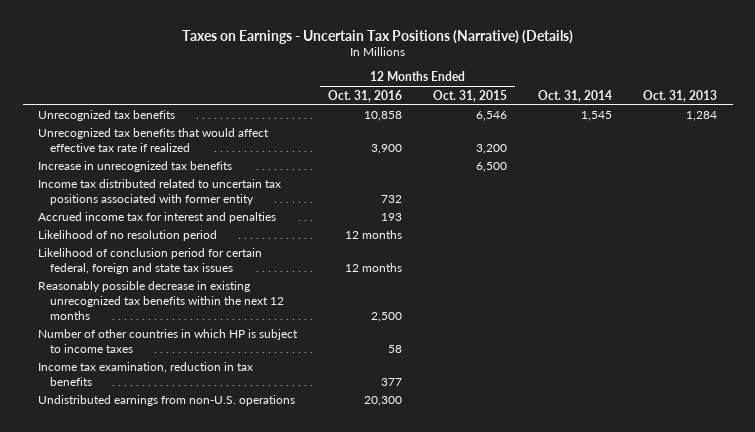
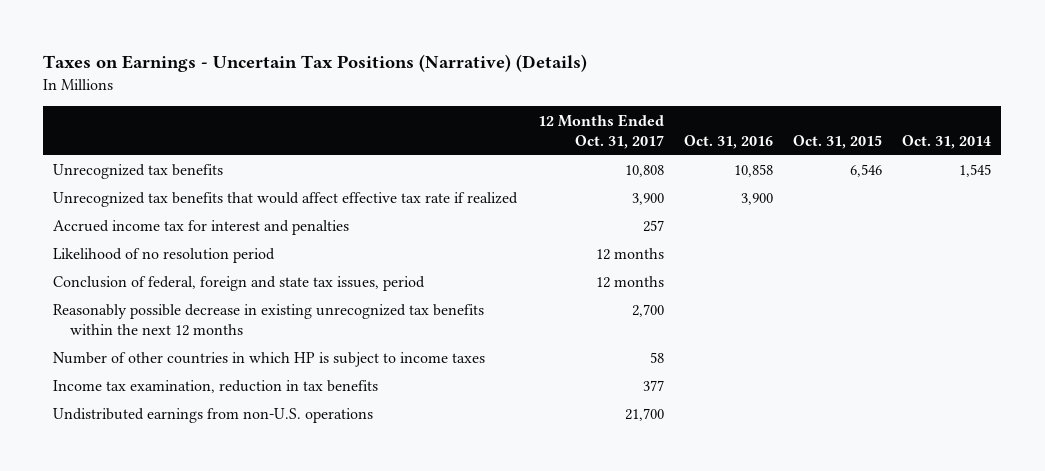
- | 12 Months Ended Oct. 31, 2016 | 12 Months Ended Oct. 31, 2015 | Oct. 31, 2014 | Oct. 31, 2013
+ | 12 Months Ended Oct. 31, 2017 | Oct. 31, 2016 | Oct. 31, 2015 | Oct. 31, 2014
- Increase in unrecognized tax benefits | | 6,500 | |
- Income tax distributed related to uncertain tax positions associated with former entity | 732 | | |
- Likelihood of conclusion period for certain federal, foreign and state tax issues | 12 months | | |
+ Conclusion of federal, foreign and state tax issues, period | 12 months | | |

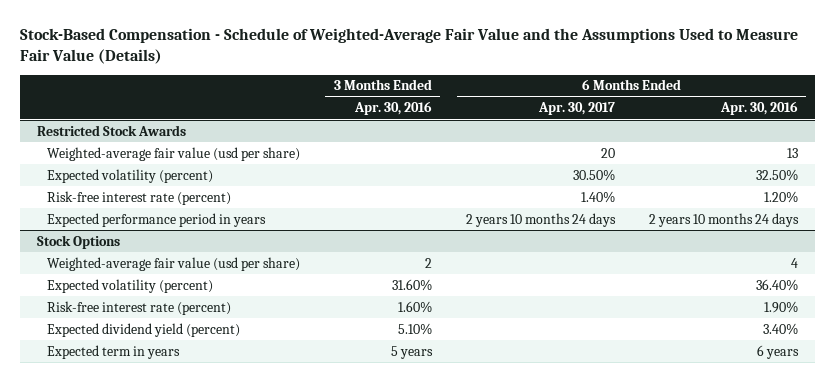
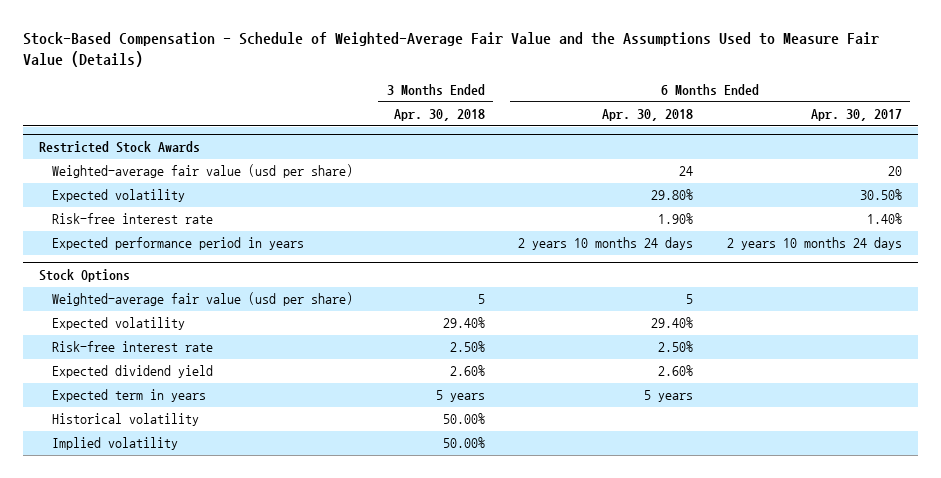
- | 3 Months Ended Apr. 30, 2016 | 6 Months Ended Apr. 30, 2017 | 6 Months Ended Apr. 30, 2016
+ | 3 Months Ended Apr. 30, 2018 | 6 Months Ended Apr. 30, 2018 | 6 Months Ended Apr. 30, 2017
@ Restricted Stock Awards
- Expected volatility (percent) | | 30.50% | 32.50%
- Risk-free interest rate (percent) | | 1.40% | 1.20%
+ Expected volatility | | 29.80% | 30.50%
+ Risk-free interest rate | | 1.90% | 1.40%
@ Stock Options
- Expected volatility (percent) | 31.60% | | 36.40%
- Risk-free interest rate (percent) | 1.60% | | 1.90%
- Expected dividend yield (percent) | 5.10% | | 3.40%
+ Expected volatility | 29.40% | 29.40% |
+ Risk-free interest rate | 2.50% | 2.50% |
+ Expected dividend yield | 2.60% | 2.60% |
+ Historical volatility | 50.00% | |
+ Implied volatility | 50.00% | |

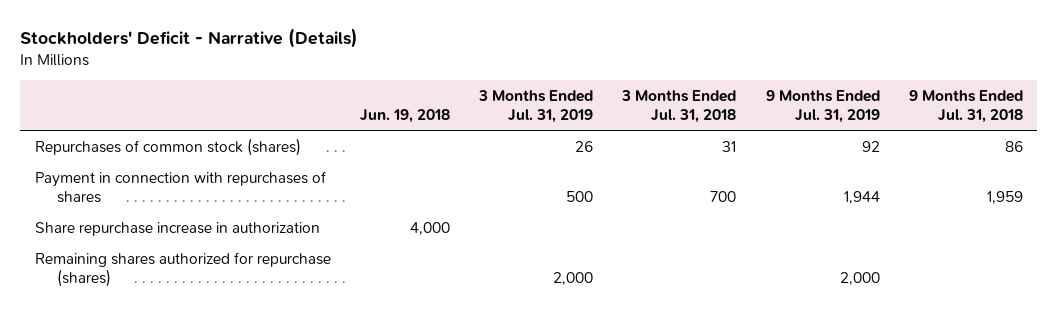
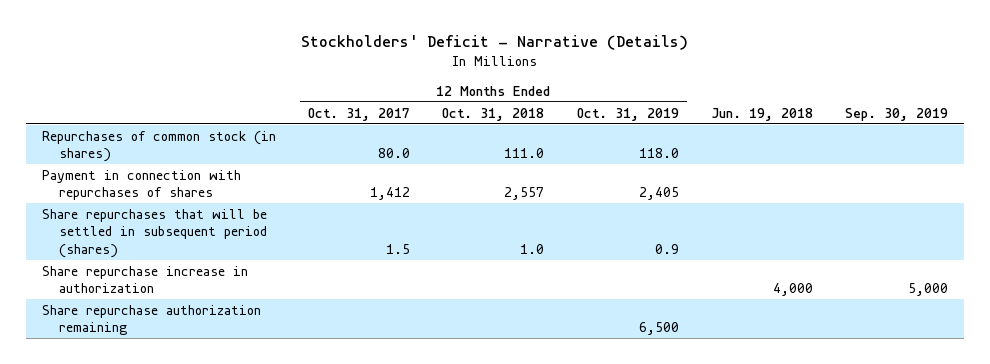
- | Jun. 19, 2018 | 3 Months Ended Jul. 31, 2019 | 3 Months Ended Jul. 31, 2018 | 9 Months Ended Jul. 31, 2019 | 9 Months Ended Jul. 31, 2018
+ | 12 Months Ended Oct. 31, 2017 | 12 Months Ended Oct. 31, 2018 | 12 Months Ended Oct. 31, 2019 | Jun. 19, 2018 | Sep. 30, 2019
- Repurchases of common stock (shares) | | 26 | 31 | 92 | 86
+ Repurchases of common stock (in shares) | 80.0 | 111.0 | 118.0 | |
+ Share repurchases that will be settled in subsequent period (shares) | 1.5 | 1.0 | 0.9 | |
- Remaining shares authorized for repurchase (shares) | | 2,000 | | 2,000 |
+ Share repurchase authorization remaining | | | 6,500 | |

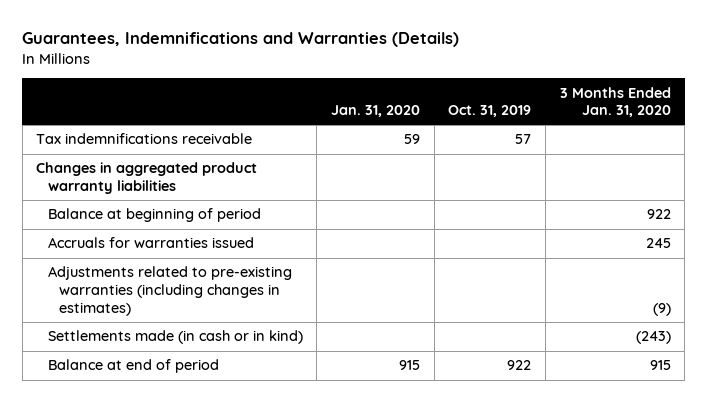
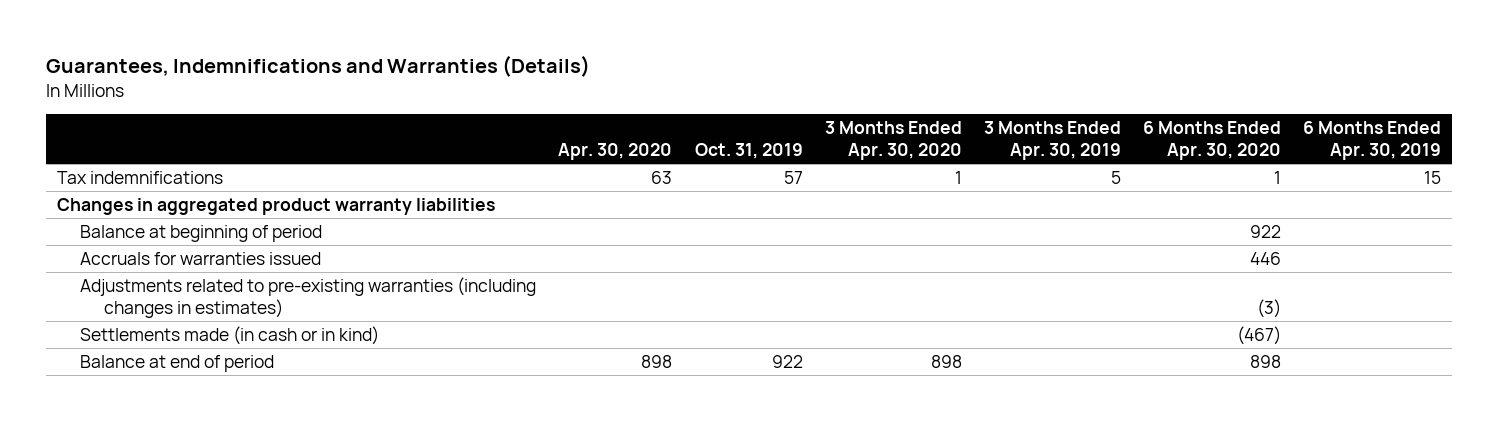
- | Jan. 31, 2020 | Oct. 31, 2019 | 3 Months Ended Jan. 31, 2020
+ | Apr. 30, 2020 | Oct. 31, 2019 | 3 Months Ended Apr. 30, 2020 | 3 Months Ended Apr. 30, 2019 | 6 Months Ended Apr. 30, 2020 | 6 Months Ended Apr. 30, 2019
- Tax indemnifications receivable | 59 | 57 |
+ Tax indemnifications | 63 | 57 | 1 | 5 | 1 | 15

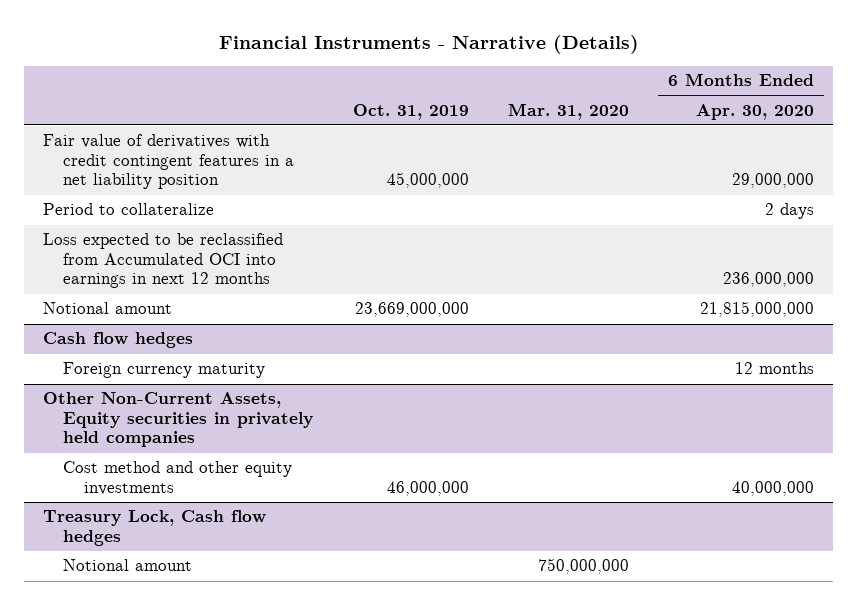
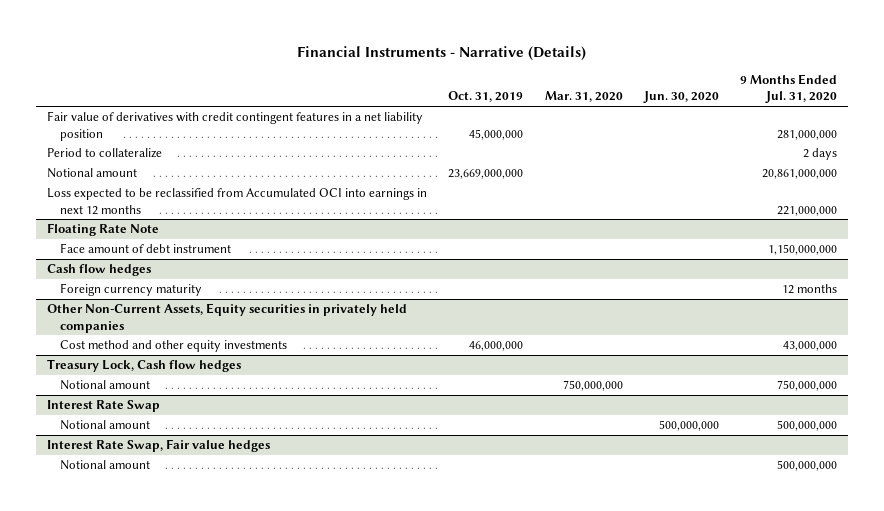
- | Oct. 31, 2019 | Mar. 31, 2020 | 6 Months Ended Apr. 30, 2020
+ | Oct. 31, 2019 | Mar. 31, 2020 | Jun. 30, 2020 | 9 Months Ended Jul. 31, 2020
moved down: Loss expected to be reclassified from Accumulated OCI into earnings in next 12 months | | | | 221,000,000
+ Floating Rate Note
+ Face amount of debt instrument | | | | 1,150,000,000
+ Interest Rate Swap
+ Notional amount | | | 500,000,000 | 500,000,000
+ Interest Rate Swap, Fair value hedges
+ Notional amount | | | | 500,000,000

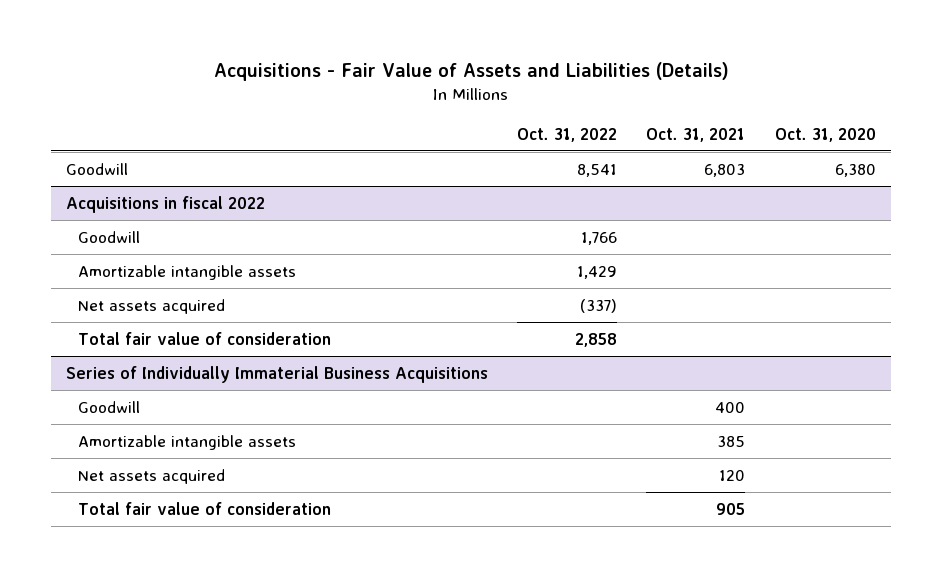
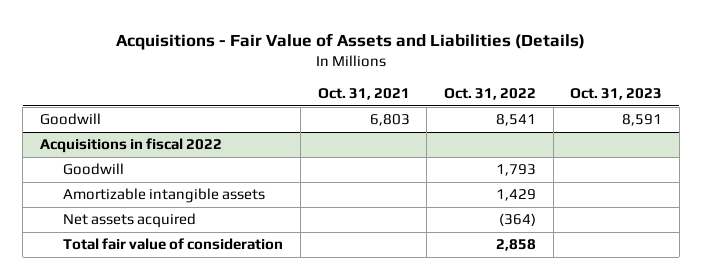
- | Oct. 31, 2022 | Oct. 31, 2021 | Oct. 31, 2020
+ | Oct. 31, 2021 | Oct. 31, 2022 | Oct. 31, 2023
@ Acquisitions in fiscal 2022
- Goodwill | 1,766 | |
+ Goodwill | | 1,793 |
- Net assets acquired | (337) | |
+ Net assets acquired | | (364) |
- Series of Individually Immaterial Business Acquisitions
- Goodwill | | 400 |
- Amortizable intangible assets | | 385 |
- Net assets acquired | | 120 |
- Total fair value of consideration | | 905 |

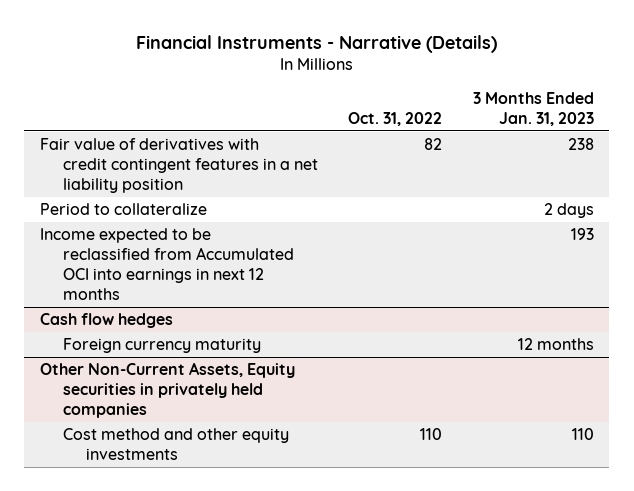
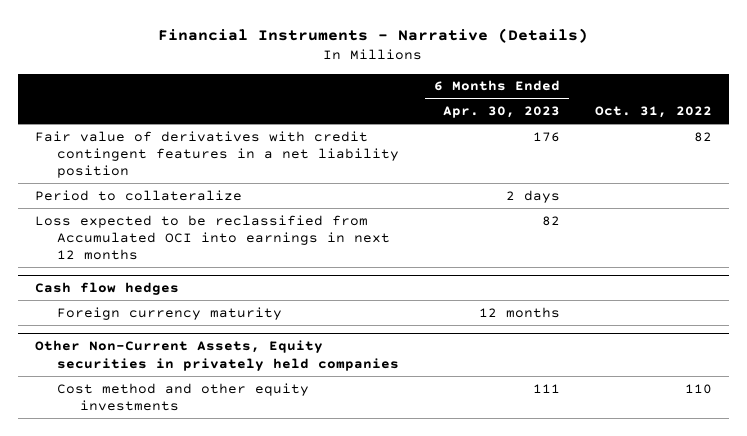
- | Oct. 31, 2022 | 3 Months Ended Jan. 31, 2023
+ | 6 Months Ended Apr. 30, 2023 | Oct. 31, 2022
- Income expected to be reclassified from Accumulated OCI into earnings in next 12 months | | 193
+ Loss expected to be reclassified from Accumulated OCI into earnings in next 12 months | 82 |

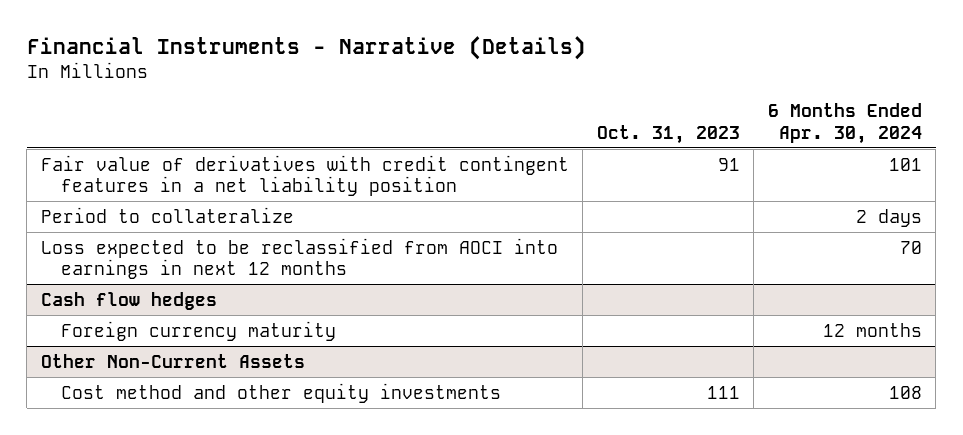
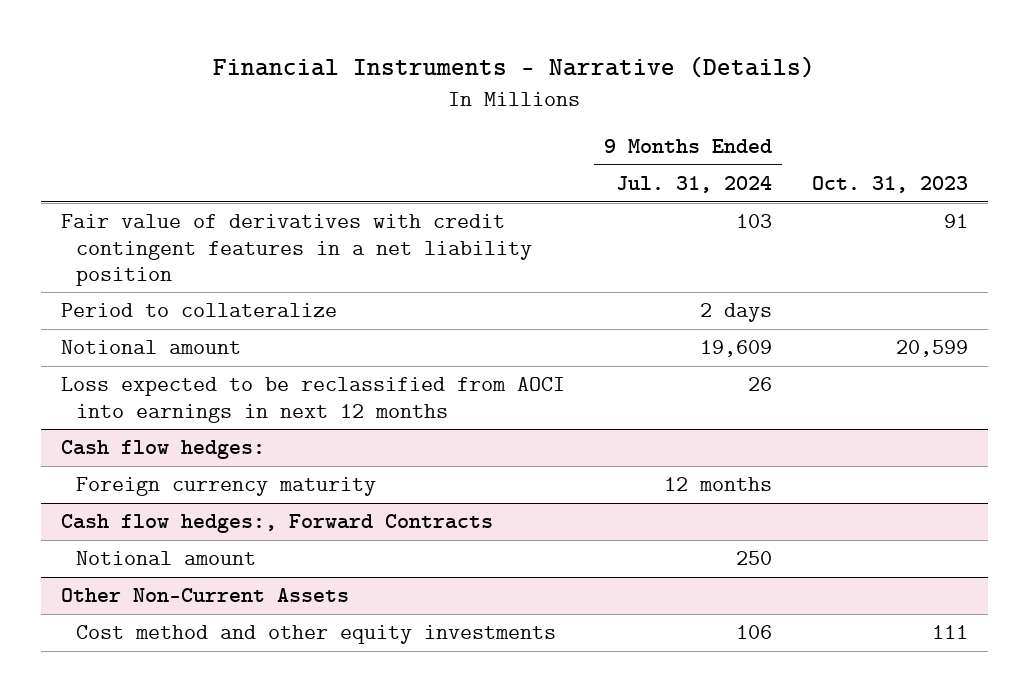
- | Oct. 31, 2023 | 6 Months Ended Apr. 30, 2024
+ | 9 Months Ended Jul. 31, 2024 | Oct. 31, 2023
+ Notional amount | 19,609 | 20,599
- Cash flow hedges
+ Cash flow hedges:
+ Cash flow hedges:, Forward Contracts
+ Notional amount | 250 |

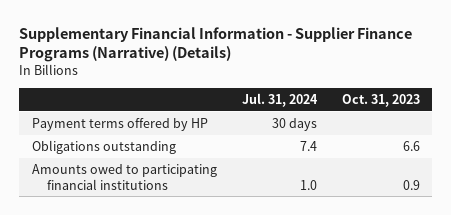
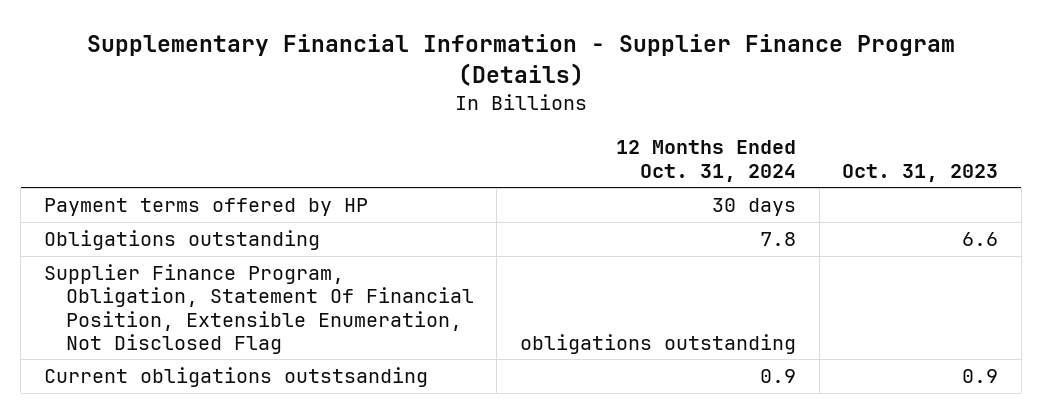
- Supplementary Financial Information - Supplier Finance Programs (Narrative) (Details)
+ Supplementary Financial Information - Supplier Finance Program (Details)
- | Jul. 31, 2024 | Oct. 31, 2023
+ | 12 Months Ended Oct. 31, 2024 | Oct. 31, 2023
- Amounts owed to participating financial institutions | 1.0 | 0.9
+ Supplier Finance Program, Obligation, Statement Of Financial Position, Extensible Enumeration, Not Disclosed Flag | obligations outstanding |
+ Current obligations outstsanding | 0.9 | 0.9

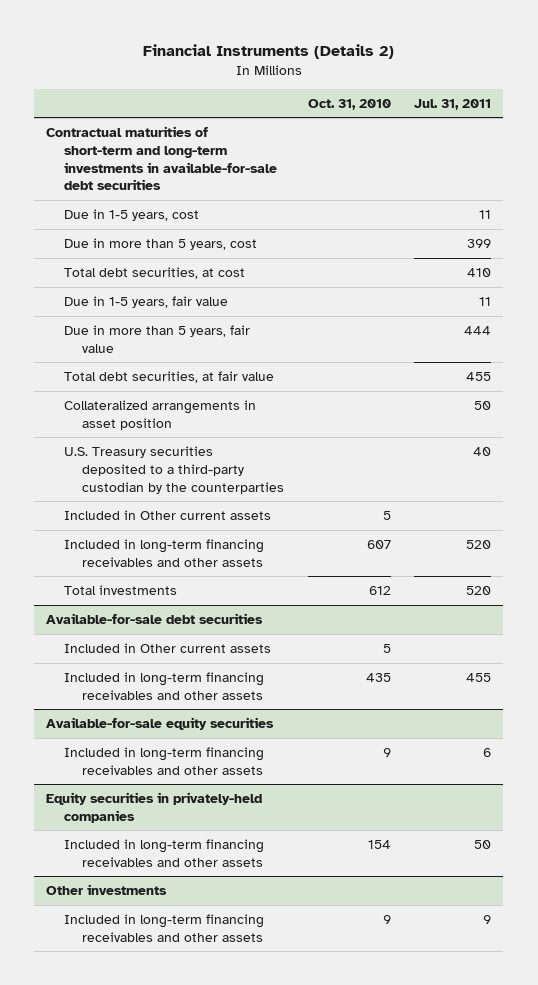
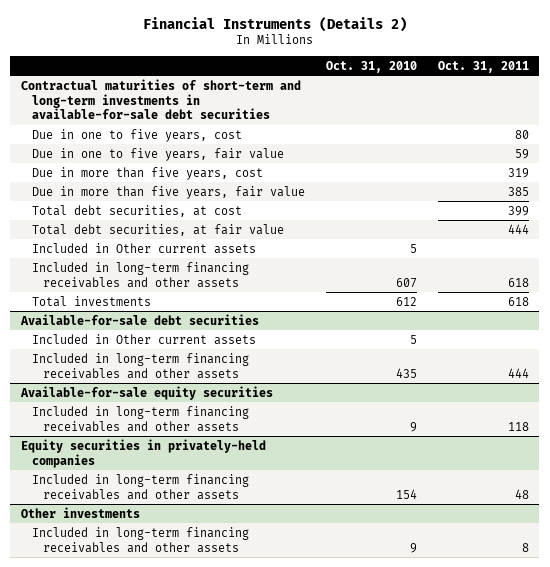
- | Oct. 31, 2010 | Jul. 31, 2011
+ | Oct. 31, 2010 | Oct. 31, 2011
- Due in 1-5 years, cost | | 11
- Due in more than 5 years, cost | | 399
+ Due in one to five years, cost | | 80
+ Due in one to five years, fair value | | 59
+ Due in more than five years, cost | | 319
+ Due in more than five years, fair value | | 385
- Due in 1-5 years, fair value | | 11
- Due in more than 5 years, fair value | | 444
- Collateralized arrangements in asset position | | 50
- U.S. Treasury securities deposited to a third-party custodian by the counterparties | | 40

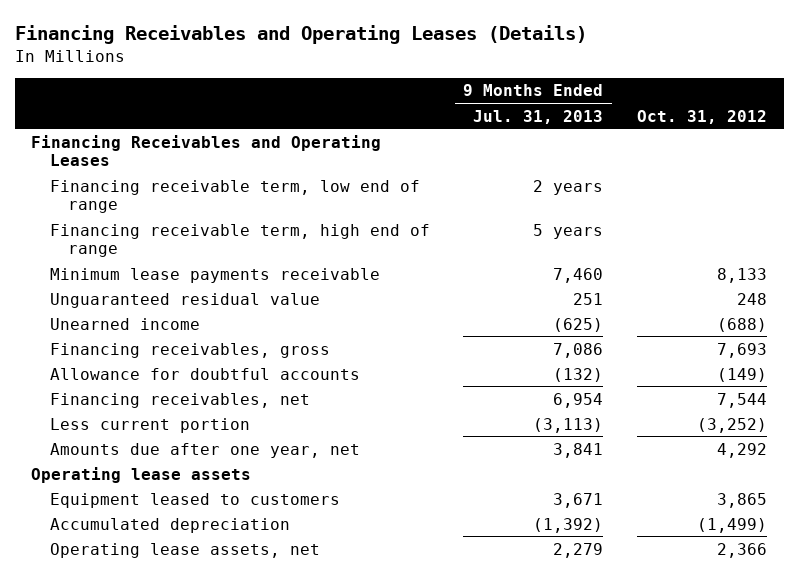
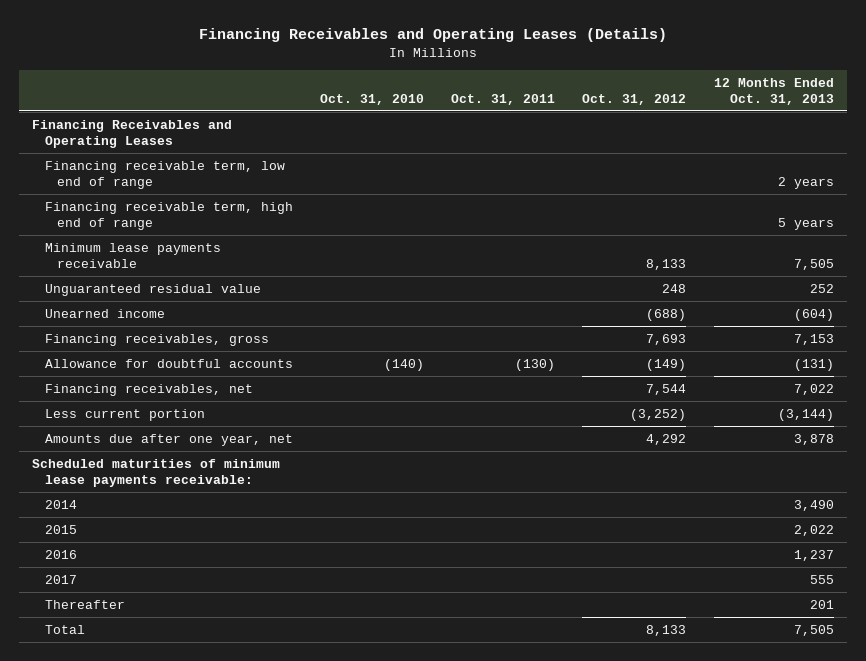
- | 9 Months Ended Jul. 31, 2013 | Oct. 31, 2012
+ | Oct. 31, 2010 | Oct. 31, 2011 | Oct. 31, 2012 | 12 Months Ended Oct. 31, 2013
- Operating lease assets
- Equipment leased to customers | 3,671 | 3,865
- Accumulated depreciation | (1,392) | (1,499)
- Operating lease assets, net | 2,279 | 2,366
+ Scheduled maturities of minimum lease payments receivable:
+ 2014 | | | | 3,490
+ 2015 | | | | 2,022
+ 2016 | | | | 1,237
+ 2017 | | | | 555
+ Thereafter | | | | 201
+ Total | | | 8,133 | 7,505

